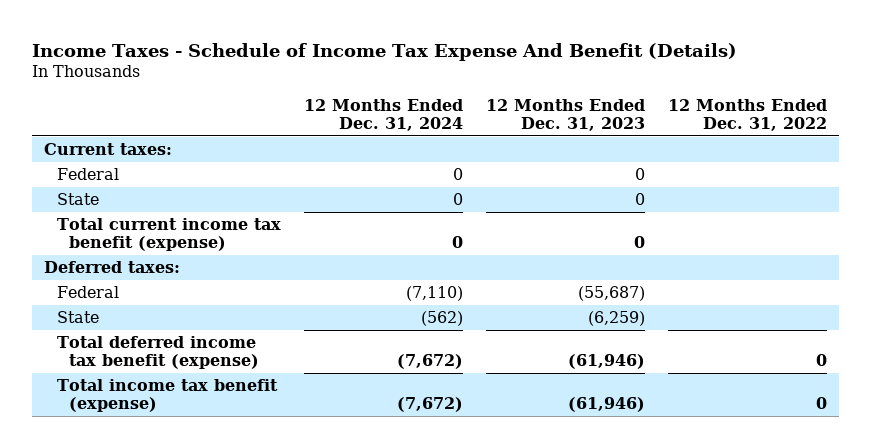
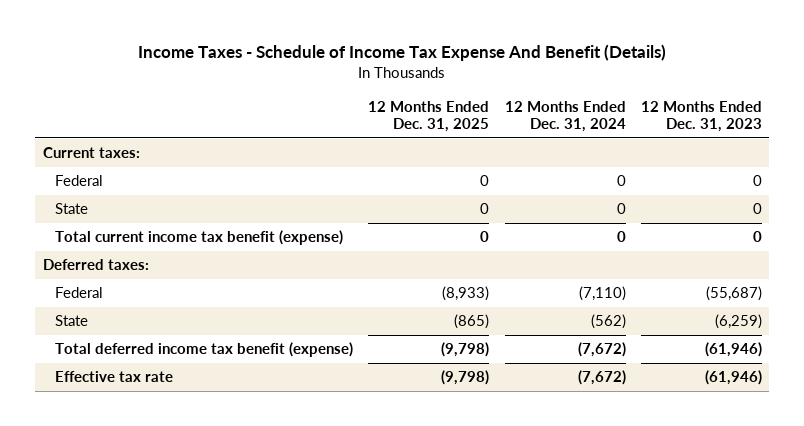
- | 12 Months Ended Dec. 31, 2024 | 12 Months Ended Dec. 31, 2023 | 12 Months Ended Dec. 31, 2022
+ | 12 Months Ended Dec. 31, 2025 | 12 Months Ended Dec. 31, 2024 | 12 Months Ended Dec. 31, 2023
- Total income tax benefit (expense) | (7,672) | (61,946) | 0
+ Effective tax rate | (9,798) | (7,672) | (61,946)

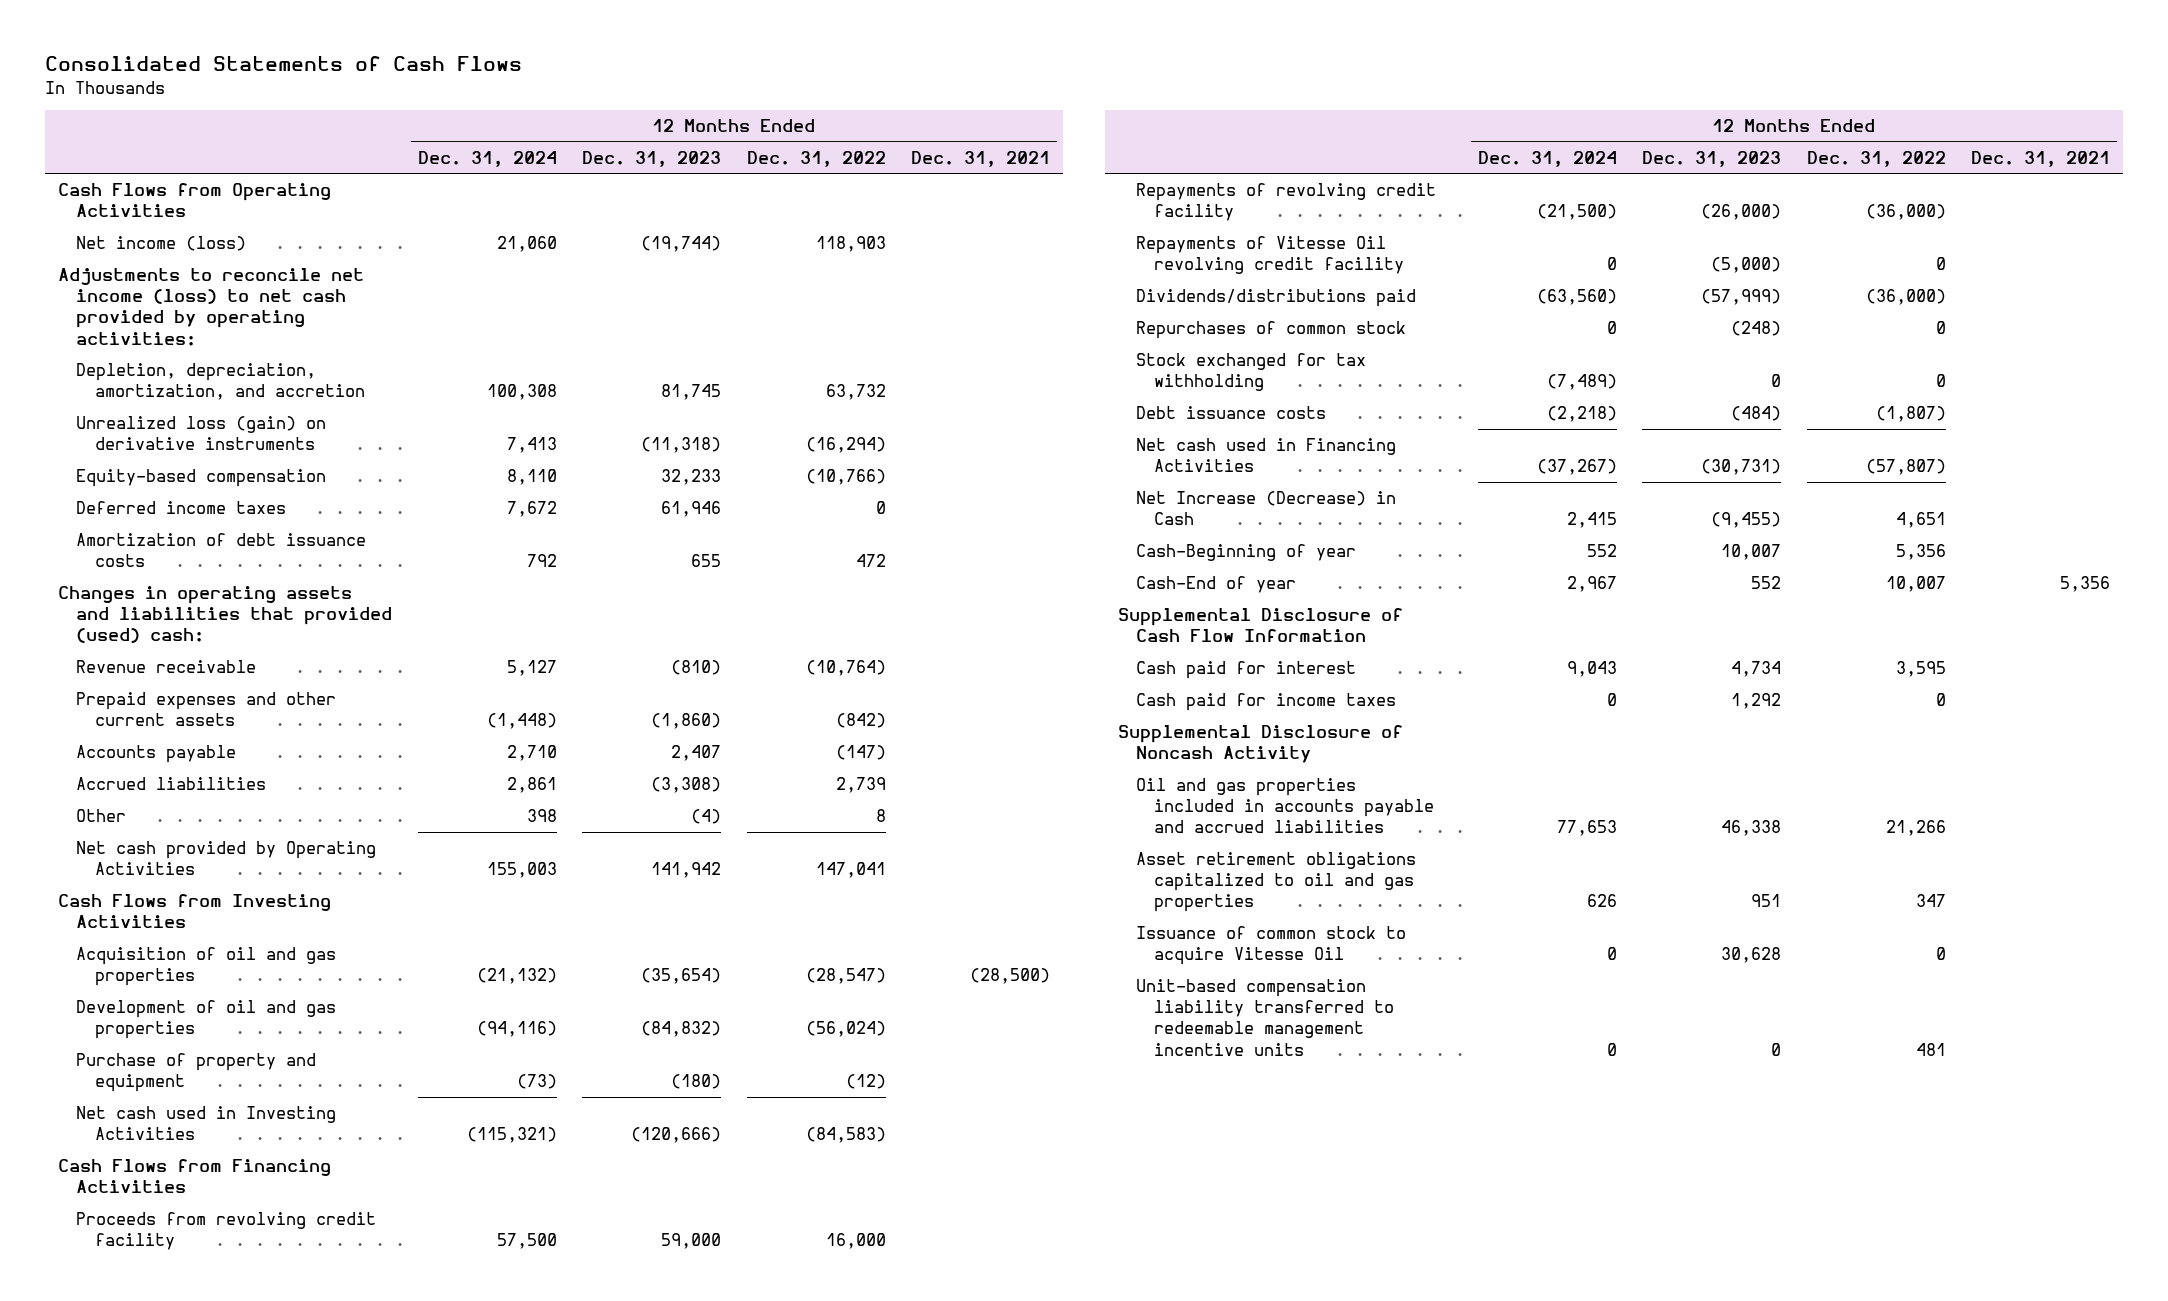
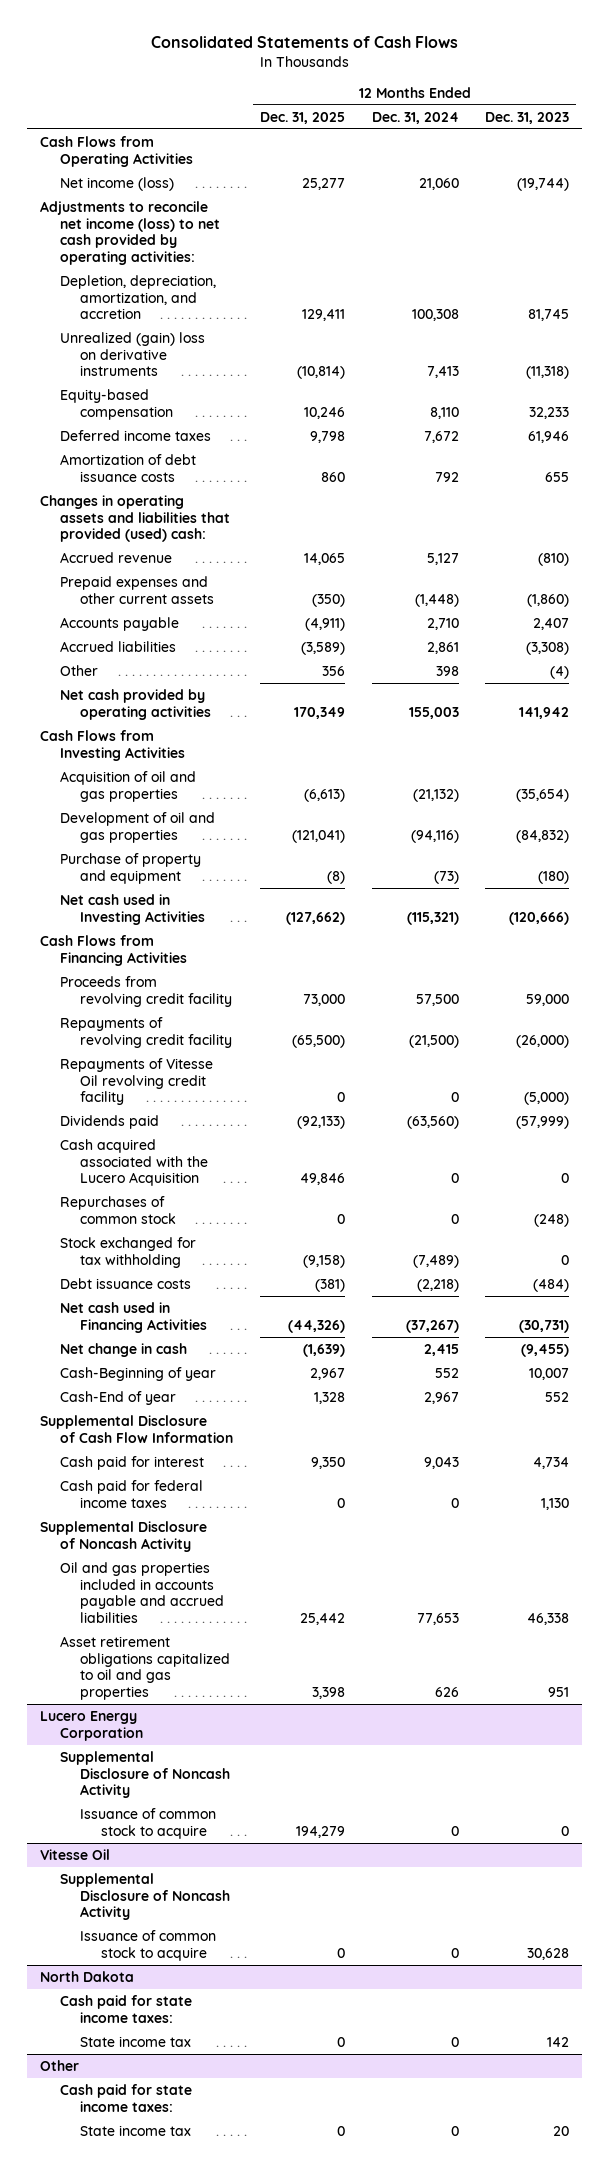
- | 12 Months Ended Dec. 31, 2024 | 12 Months Ended Dec. 31, 2023 | 12 Months Ended Dec. 31, 2022 | 12 Months Ended Dec. 31, 2021
+ | 12 Months Ended Dec. 31, 2025 | 12 Months Ended Dec. 31, 2024 | 12 Months Ended Dec. 31, 2023
- Unrealized loss (gain) on derivative instruments | 7,413 | (11,318) | (16,294) |
+ Unrealized (gain) loss on derivative instruments | (10,814) | 7,413 | (11,318)
- Revenue receivable | 5,127 | (810) | (10,764) |
+ Accrued revenue | 14,065 | 5,127 | (810)
- Net cash provided by Operating Activities | 155,003 | 141,942 | 147,041 |
+ Net cash provided by operating activities | 170,349 | 155,003 | 141,942
- Dividends/distributions paid | (63,560) | (57,999) | (36,000) |
+ Dividends paid | (92,133) | (63,560) | (57,999)
+ Cash acquired associated with the Lucero Acquisition | 49,846 | 0 | 0
- Net Increase (Decrease) in Cash | 2,415 | (9,455) | 4,651 |
+ Net change in cash | (1,639) | 2,415 | (9,455)
- Cash paid for income taxes | 0 | 1,292 | 0 |
+ Cash paid for federal income taxes | 0 | 0 | 1,130
- Issuance of common stock to acquire Vitesse Oil | 0 | 30,628 | 0 |
- Unit-based compensation liability transferred to redeemable management incentive units | 0 | 0 | 481 |
+ Lucero Energy Corporation
+ Supplemental Disclosure of Noncash Activity
+ Issuance of common stock to acquire | 194,279 | 0 | 0
+ Vitesse Oil
+ Supplemental Disclosure of Noncash Activity
+ Issuance of common stock to acquire | 0 | 0 | 30,628
+ North Dakota
+ Cash paid for state income taxes:
+ State income tax | 0 | 0 | 142
+ Other
+ Cash paid for state income taxes:
+ State income tax | 0 | 0 | 20

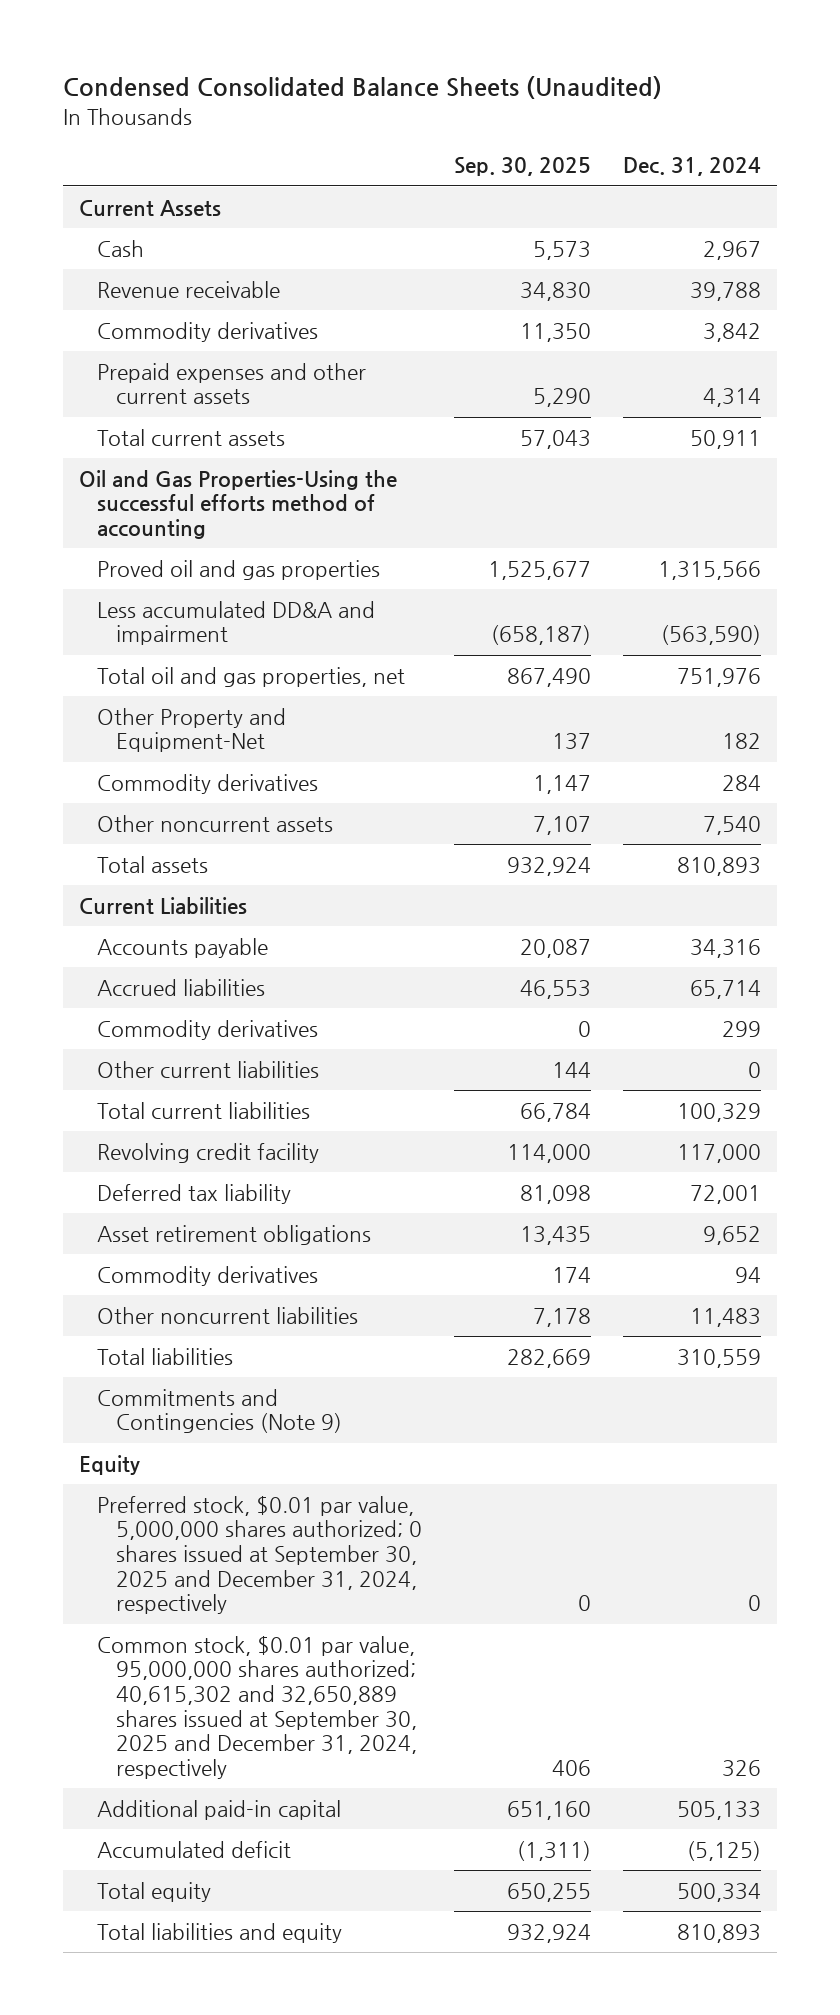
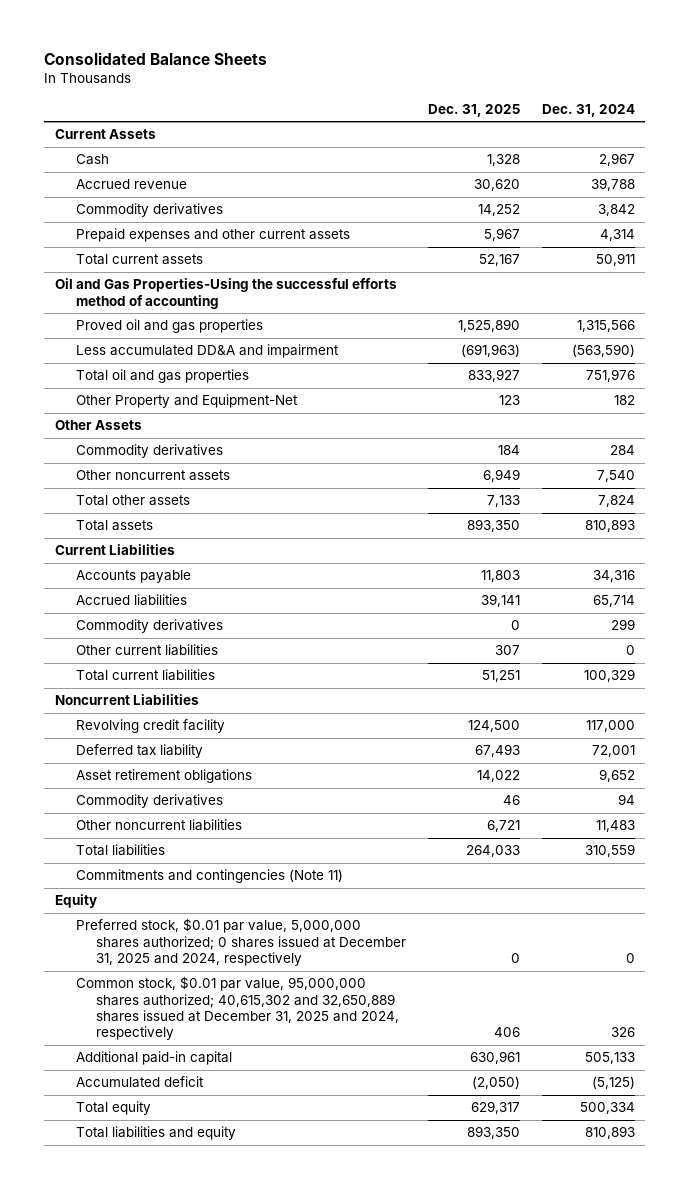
- Condensed Consolidated Balance Sheets (Unaudited)
+ Consolidated Balance Sheets
- | Sep. 30, 2025 | Dec. 31, 2024
+ | Dec. 31, 2025 | Dec. 31, 2024
- Revenue receivable | 34,830 | 39,788
+ Accrued revenue | 30,620 | 39,788
- Total oil and gas properties, net | 867,490 | 751,976
+ Total oil and gas properties | 833,927 | 751,976
+ Other Assets
+ Total other assets | 7,133 | 7,824
+ Noncurrent Liabilities
- Commitments and Contingencies (Note 9)
+ Commitments and contingencies (Note 11)
- Preferred stock, $0.01 par value, 5,000,000 shares authorized; 0 shares issued at September 30, 2025 and December 31, 2024, respectively | 0 | 0
- Common stock, $0.01 par value, 95,000,000 shares authorized; 40,615,302 and 32,650,889 shares issued at September 30, 2025 and December 31, 2024, respectively | 406 | 326
+ Preferred stock, $0.01 par value, 5,000,000 shares authorized; 0 shares issued at December 31, 2025 and 2024, respectively | 0 | 0
+ Common stock, $0.01 par value, 95,000,000 shares authorized; 40,615,302 and 32,650,889 shares issued at December 31, 2025 and 2024, respectively | 406 | 326

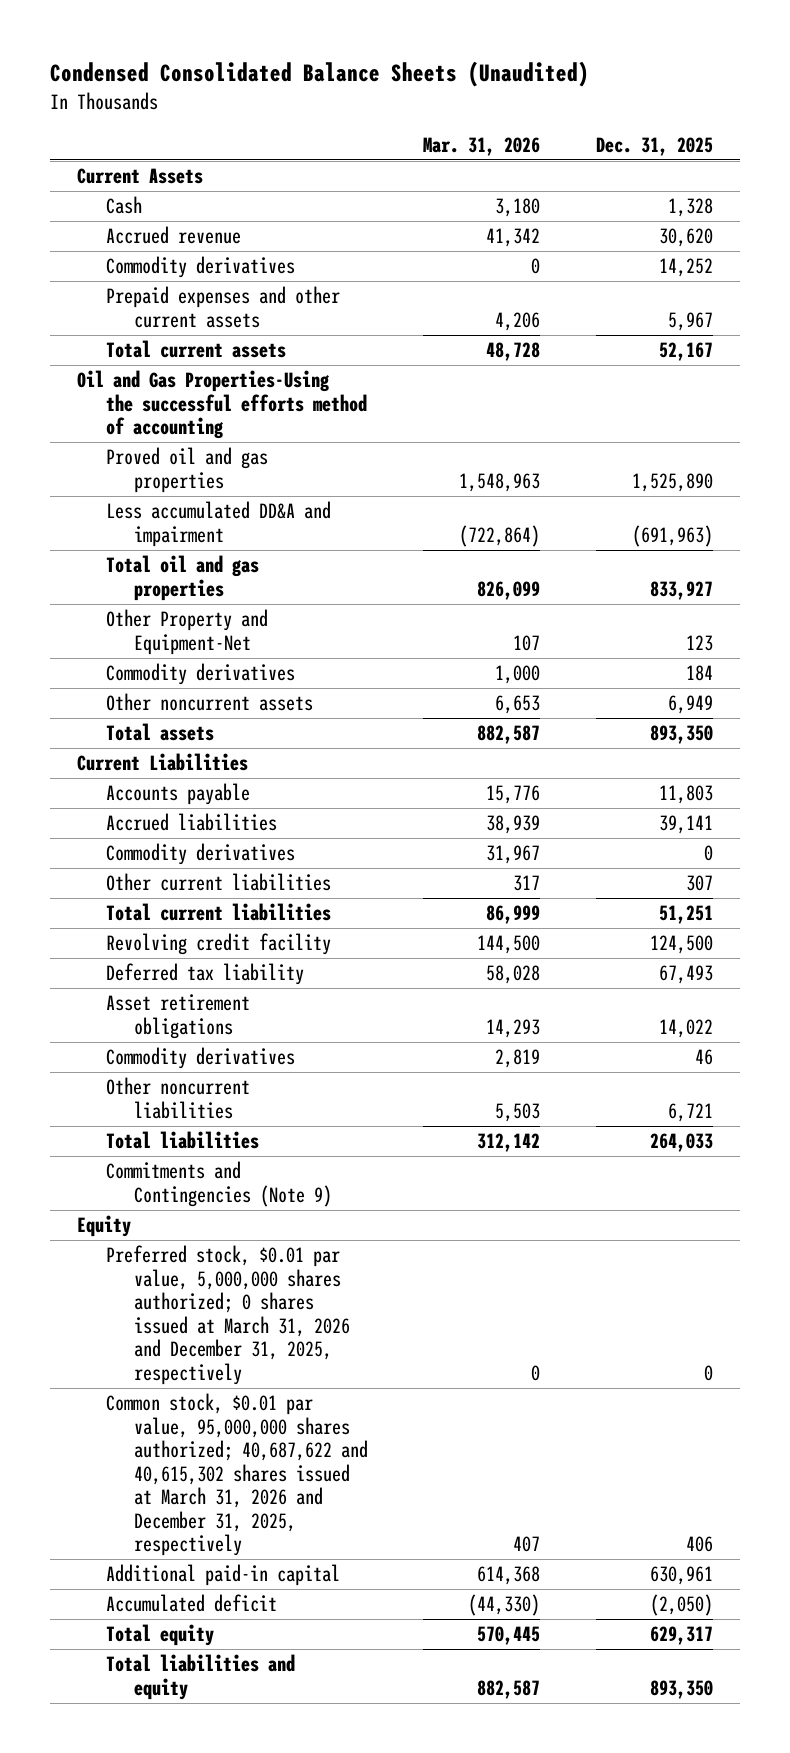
- Consolidated Balance Sheets
+ Condensed Consolidated Balance Sheets (Unaudited)
- | Dec. 31, 2025 | Dec. 31, 2024
+ | Mar. 31, 2026 | Dec. 31, 2025
- Other Assets
- Total other assets | 7,133 | 7,824
- Noncurrent Liabilities
- Commitments and contingencies (Note 11)
+ Commitments and Contingencies (Note 9)
- Preferred stock, $0.01 par value, 5,000,000 shares authorized; 0 shares issued at December 31, 2025 and 2024, respectively | 0 | 0
- Common stock, $0.01 par value, 95,000,000 shares authorized; 40,615,302 and 32,650,889 shares issued at December 31, 2025 and 2024, respectively | 406 | 326
+ Preferred stock, $0.01 par value, 5,000,000 shares authorized; 0 shares issued at March 31, 2026 and December 31, 2025, respectively | 0 | 0
+ Common stock, $0.01 par value, 95,000,000 shares authorized; 40,687,622 and 40,615,302 shares issued at March 31, 2026 and December 31, 2025, respectively | 407 | 406

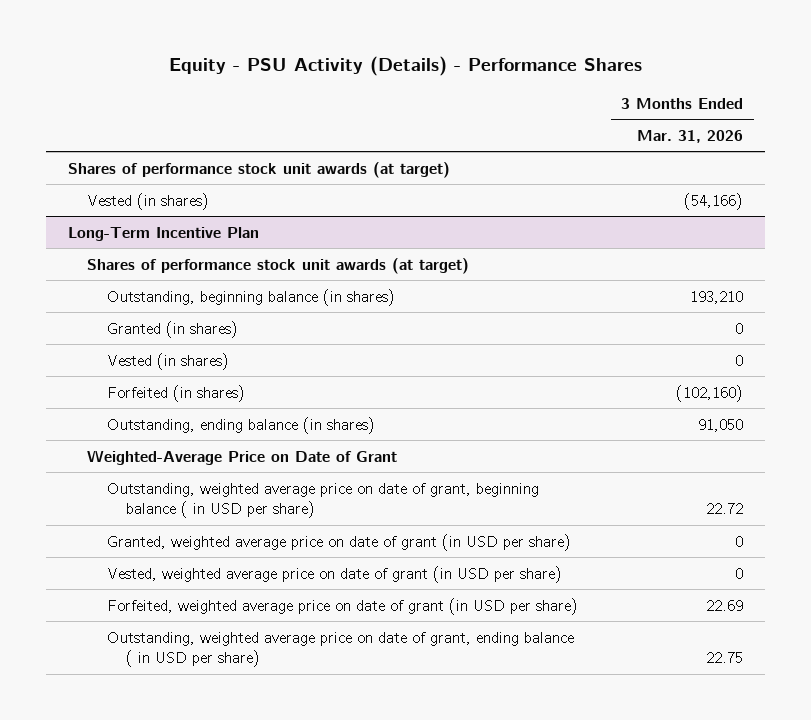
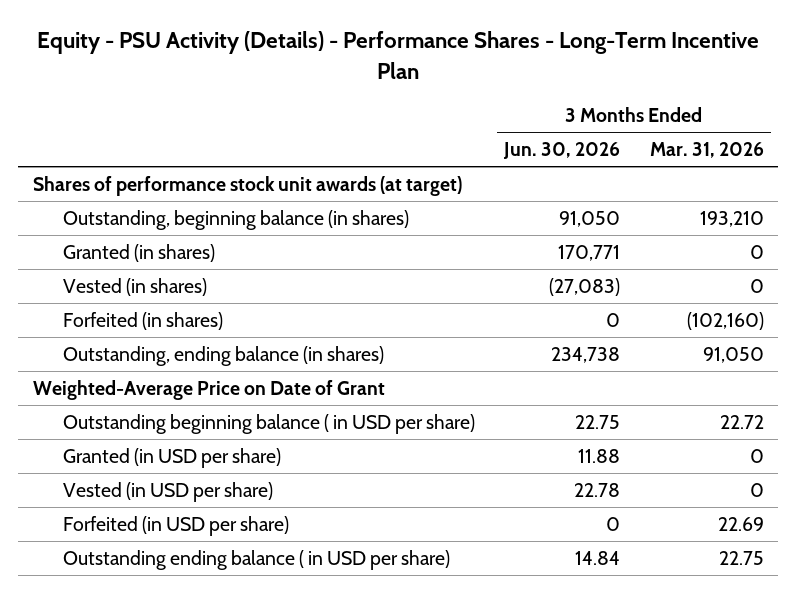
- Equity - PSU Activity (Details) - Performance Shares
+ Equity - PSU Activity (Details) - Performance Shares - Long-Term Incentive Plan
- | 3 Months Ended Mar. 31, 2026
+ | 3 Months Ended Jun. 30, 2026 | 3 Months Ended Mar. 31, 2026
- Vested (in shares) | (54,166)
- Long-Term Incentive Plan
- Shares of performance stock unit awards (at target)
- Outstanding, weighted average price on date of grant, beginning balance ( in USD per share) | 22.72
- Granted, weighted average price on date of grant (in USD per share) | 0
- Vested, weighted average price on date of grant (in USD per share) | 0
- Forfeited, weighted average price on date of grant (in USD per share) | 22.69
- Outstanding, weighted average price on date of grant, ending balance ( in USD per share) | 22.75
+ Outstanding beginning balance ( in USD per share) | 22.75 | 22.72
+ Granted (in USD per share) | 11.88 | 0
+ Vested (in USD per share) | 22.78 | 0
+ Forfeited (in USD per share) | 0 | 22.69
+ Outstanding ending balance ( in USD per share) | 14.84 | 22.75

